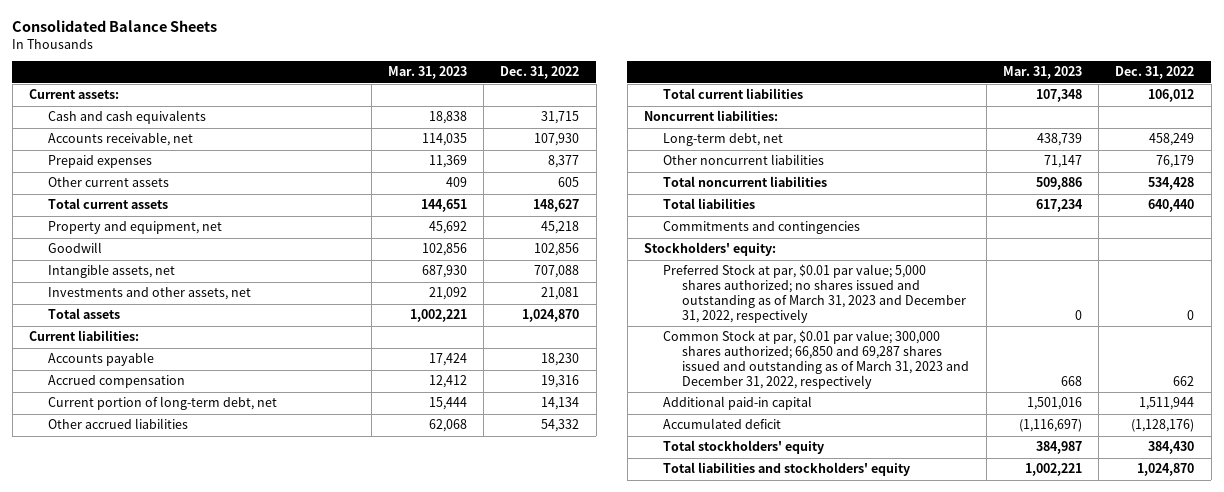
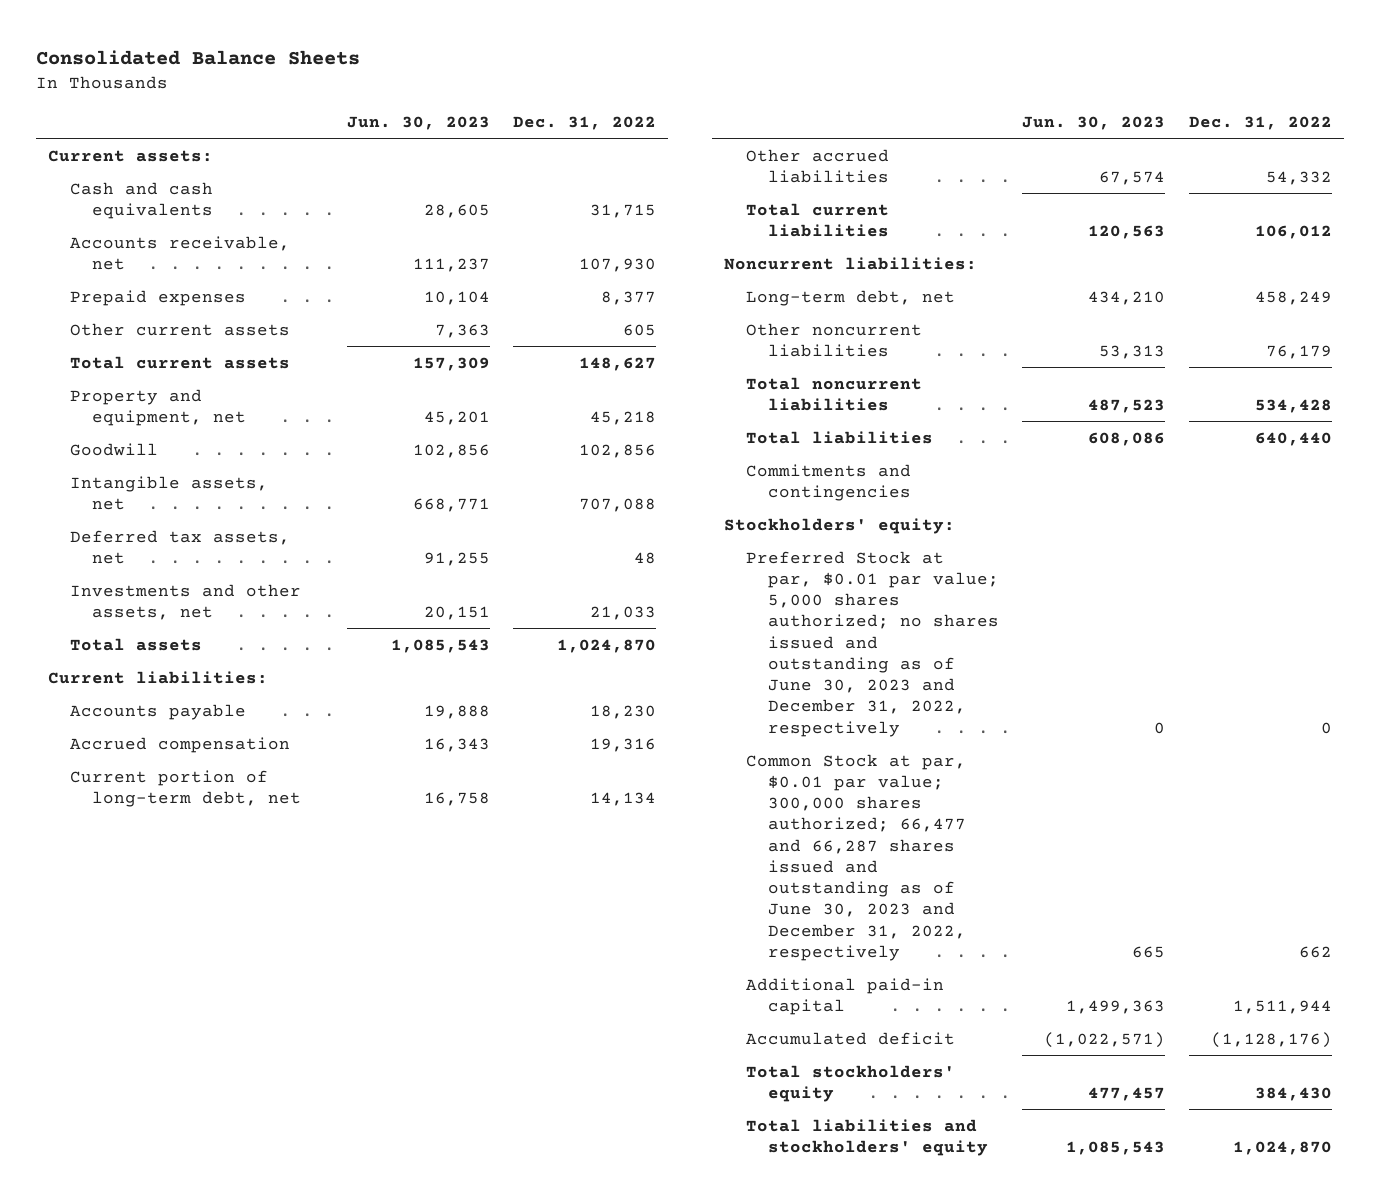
- | Mar. 31, 2023 | Dec. 31, 2022
+ | Jun. 30, 2023 | Dec. 31, 2022
- Investments and other assets, net | 21,092 | 21,081
+ Deferred tax assets, net | 91,255 | 48
+ Investments and other assets, net | 20,151 | 21,033
- Preferred Stock at par, $0.01 par value; 5,000 shares authorized; no shares issued and outstanding as of March 31, 2023 and December 31, 2022, respectively | 0 | 0
- Common Stock at par, $0.01 par value; 300,000 shares authorized; 66,850 and 69,287 shares issued and outstanding as of March 31, 2023 and December 31, 2022, respectively | 668 | 662
+ Preferred Stock at par, $0.01 par value; 5,000 shares authorized; no shares issued and outstanding as of June 30, 2023 and December 31, 2022, respectively | 0 | 0
+ Common Stock at par, $0.01 par value; 300,000 shares authorized; 66,477 and 66,287 shares issued and outstanding as of June 30, 2023 and December 31, 2022, respectively | 665 | 662

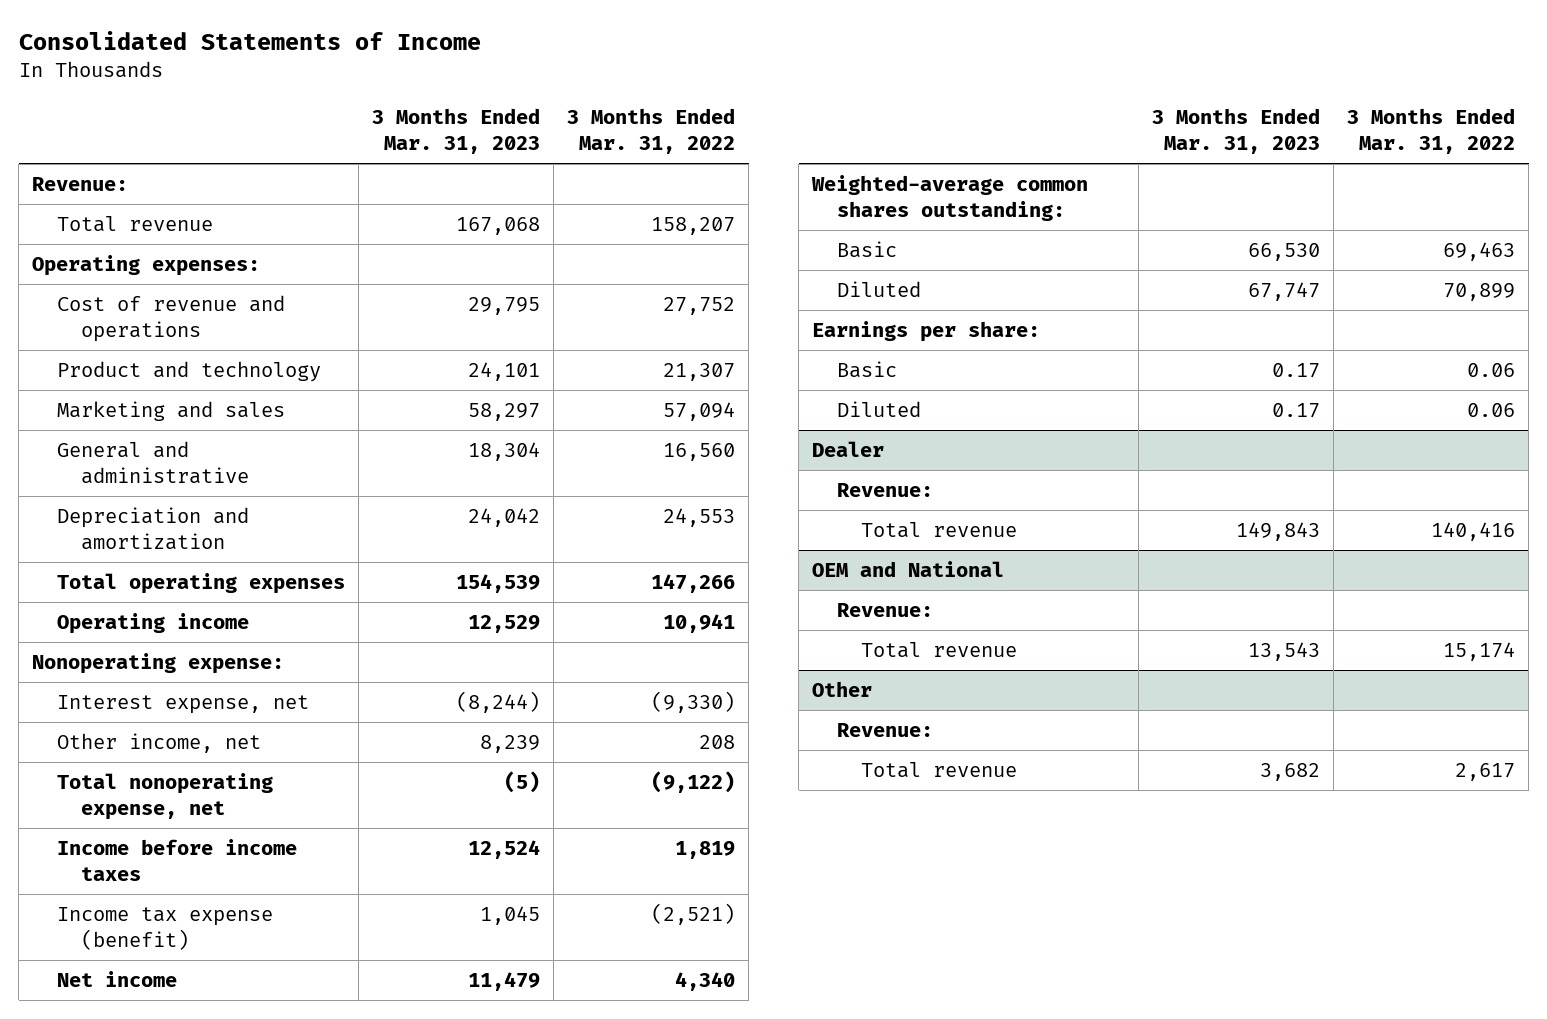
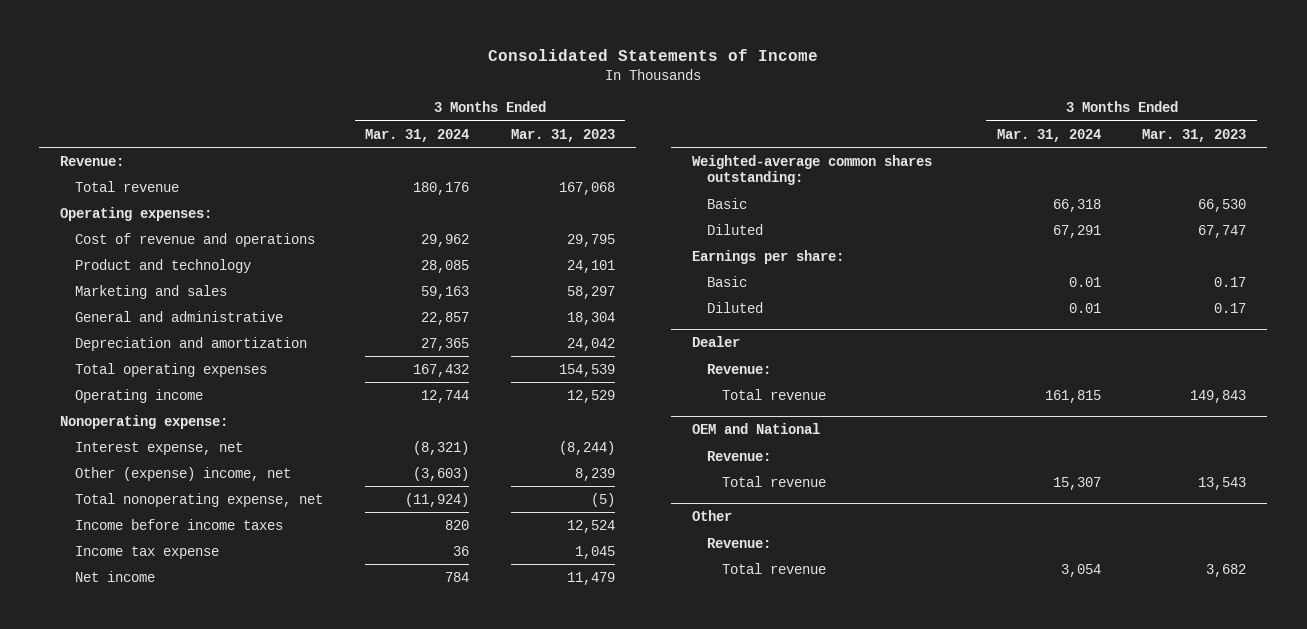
- | 3 Months Ended Mar. 31, 2023 | 3 Months Ended Mar. 31, 2022
+ | 3 Months Ended Mar. 31, 2024 | 3 Months Ended Mar. 31, 2023
- Other income, net | 8,239 | 208
+ Other (expense) income, net | (3,603) | 8,239
- Income tax expense (benefit) | 1,045 | (2,521)
+ Income tax expense | 36 | 1,045

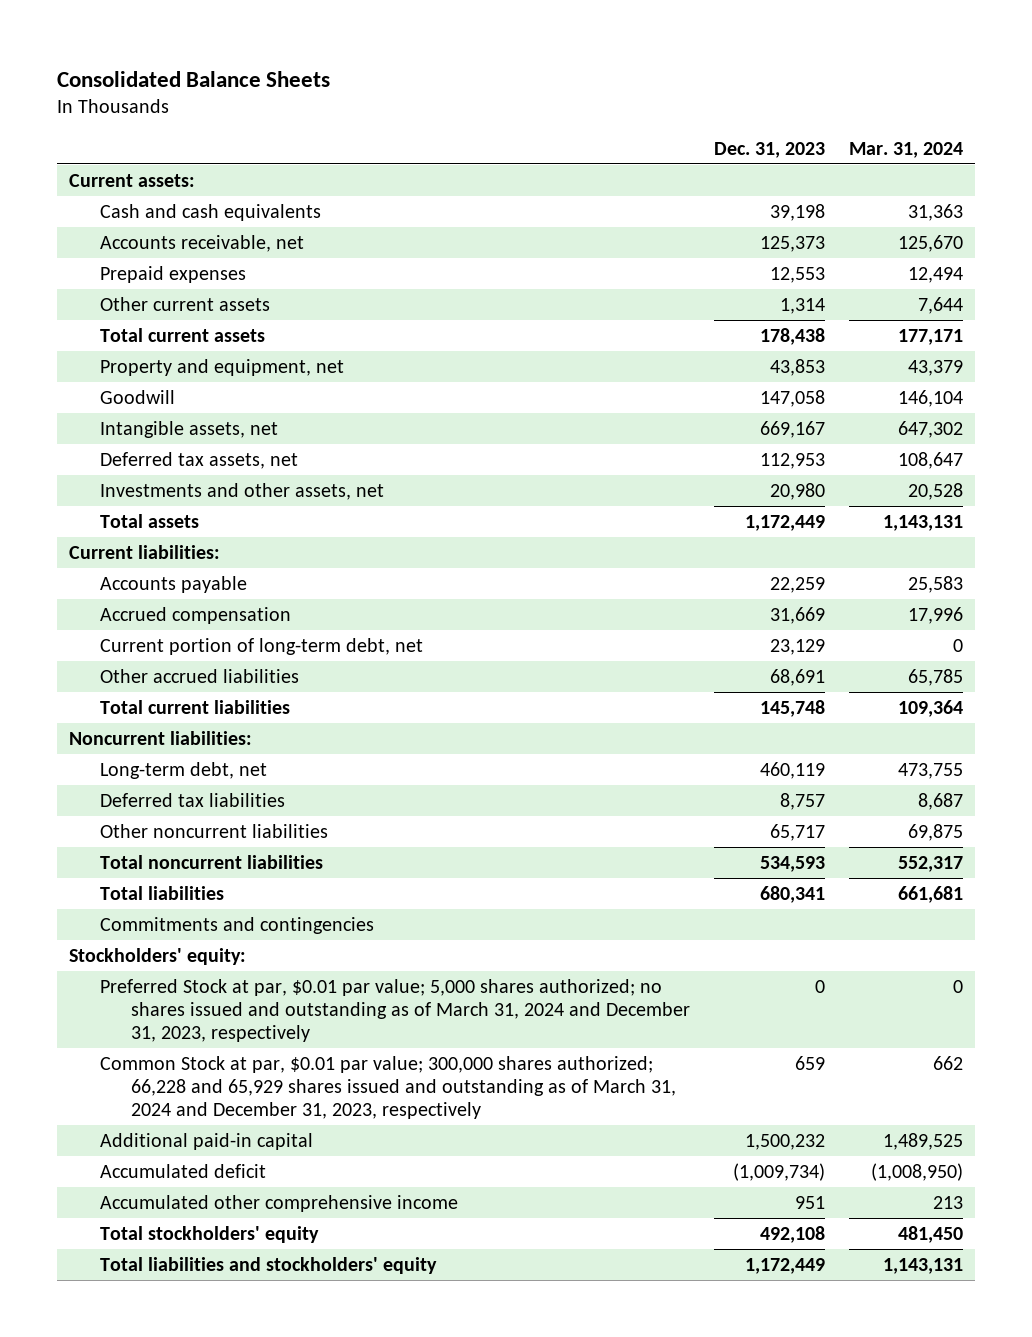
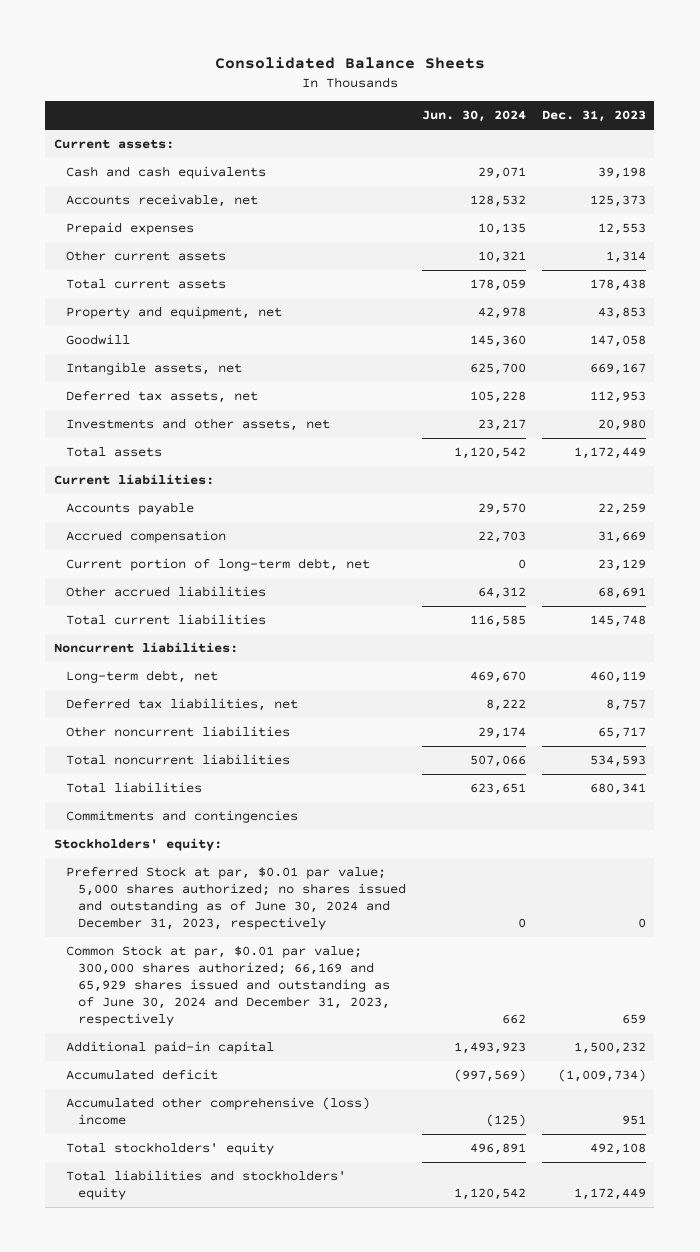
- | Dec. 31, 2023 | Mar. 31, 2024
+ | Jun. 30, 2024 | Dec. 31, 2023
- Deferred tax liabilities | 8,757 | 8,687
+ Deferred tax liabilities, net | 8,222 | 8,757
- Preferred Stock at par, $0.01 par value; 5,000 shares authorized; no shares issued and outstanding as of March 31, 2024 and December 31, 2023, respectively | 0 | 0
- Common Stock at par, $0.01 par value; 300,000 shares authorized; 66,228 and 65,929 shares issued and outstanding as of March 31, 2024 and December 31, 2023, respectively | 659 | 662
+ Preferred Stock at par, $0.01 par value; 5,000 shares authorized; no shares issued and outstanding as of June 30, 2024 and December 31, 2023, respectively | 0 | 0
+ Common Stock at par, $0.01 par value; 300,000 shares authorized; 66,169 and 65,929 shares issued and outstanding as of June 30, 2024 and December 31, 2023, respectively | 662 | 659
- Accumulated other comprehensive income | 951 | 213
+ Accumulated other comprehensive (loss) income | (125) | 951

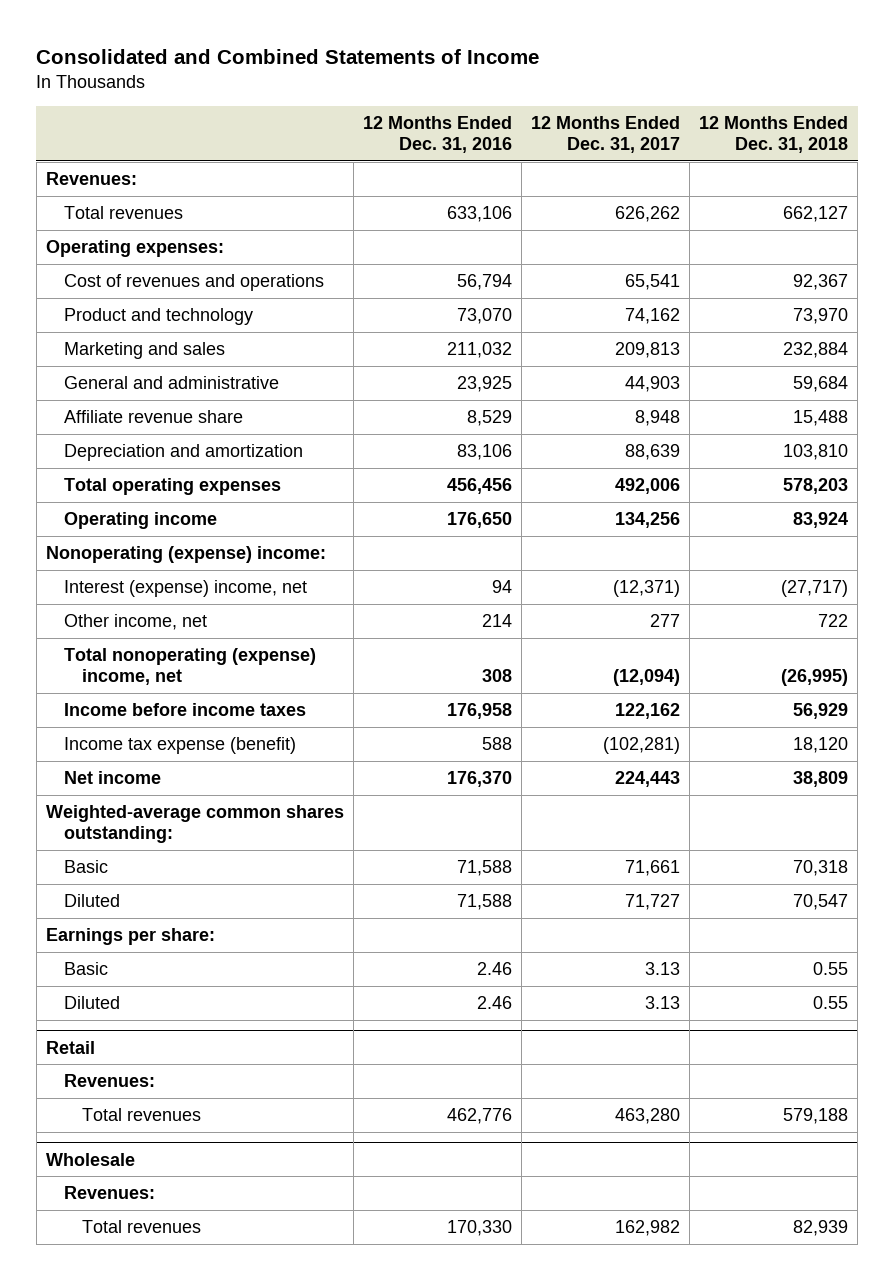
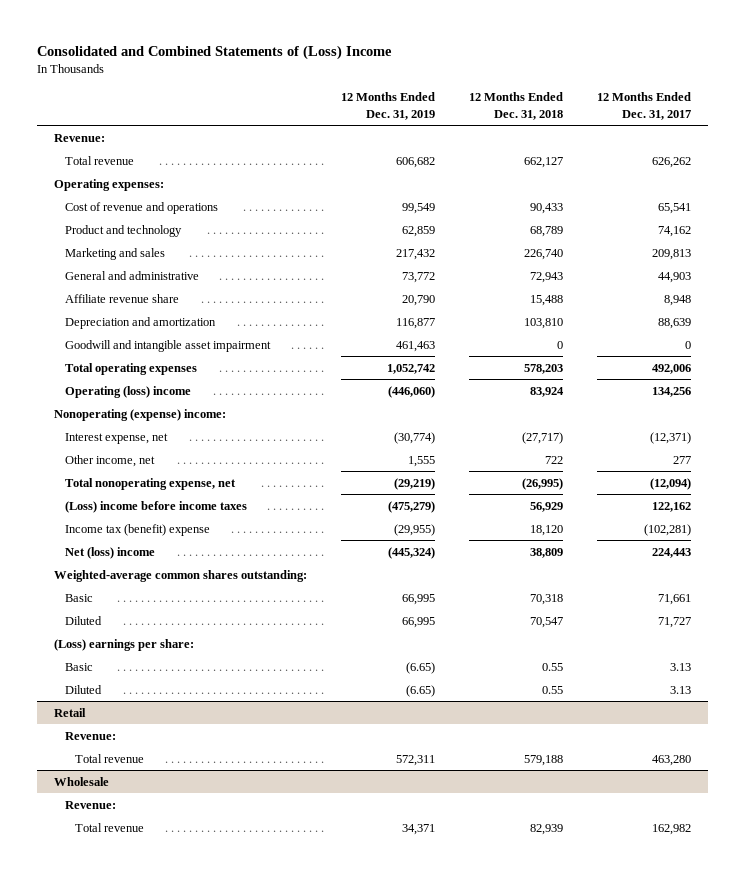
- Consolidated and Combined Statements of Income
+ Consolidated and Combined Statements of (Loss) Income
- | 12 Months Ended Dec. 31, 2016 | 12 Months Ended Dec. 31, 2017 | 12 Months Ended Dec. 31, 2018
+ | 12 Months Ended Dec. 31, 2019 | 12 Months Ended Dec. 31, 2018 | 12 Months Ended Dec. 31, 2017
- Revenues:
- Total revenues | 633,106 | 626,262 | 662,127
+ Revenue:
+ Total revenue | 606,682 | 662,127 | 626,262
- Cost of revenues and operations | 56,794 | 65,541 | 92,367
- Product and technology | 73,070 | 74,162 | 73,970
- Marketing and sales | 211,032 | 209,813 | 232,884
- General and administrative | 23,925 | 44,903 | 59,684
+ Cost of revenue and operations | 99,549 | 90,433 | 65,541
+ Product and technology | 62,859 | 68,789 | 74,162
+ Marketing and sales | 217,432 | 226,740 | 209,813
+ General and administrative | 73,772 | 72,943 | 44,903
+ Goodwill and intangible asset impairment | 461,463 | 0 | 0
- Operating income | 176,650 | 134,256 | 83,924
+ Operating (loss) income | (446,060) | 83,924 | 134,256
- Interest (expense) income, net | 94 | (12,371) | (27,717)
+ Interest expense, net | (30,774) | (27,717) | (12,371)
- Total nonoperating (expense) income, net | 308 | (12,094) | (26,995)
- Income before income taxes | 176,958 | 122,162 | 56,929
- Income tax expense (benefit) | 588 | (102,281) | 18,120
- Net income | 176,370 | 224,443 | 38,809
+ Total nonoperating expense, net | (29,219) | (26,995) | (12,094)
+ (Loss) income before income taxes | (475,279) | 56,929 | 122,162
+ Income tax (benefit) expense | (29,955) | 18,120 | (102,281)
+ Net (loss) income | (445,324) | 38,809 | 224,443
- Earnings per share:
+ (Loss) earnings per share:
@ Retail
- Revenues:
- Total revenues | 462,776 | 463,280 | 579,188
+ Revenue:
+ Total revenue | 572,311 | 579,188 | 463,280
@ Wholesale
- Revenues:
- Total revenues | 170,330 | 162,982 | 82,939
+ Revenue:
+ Total revenue | 34,371 | 82,939 | 162,982

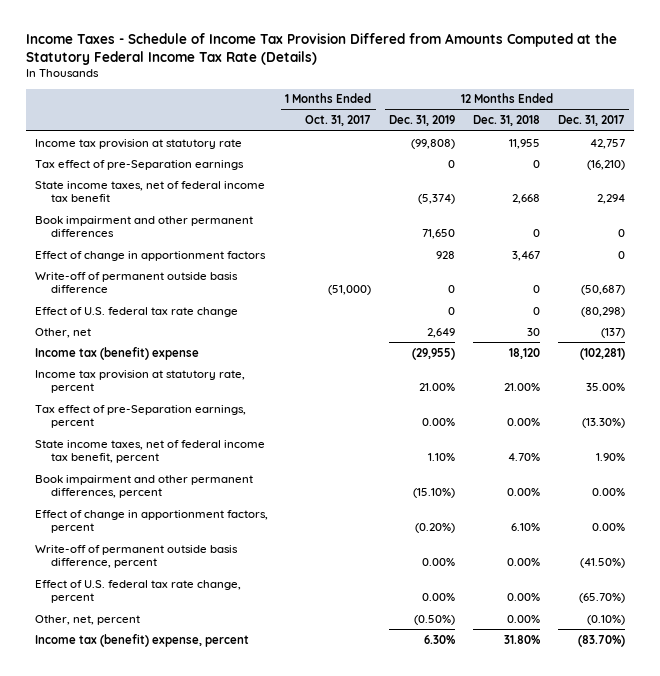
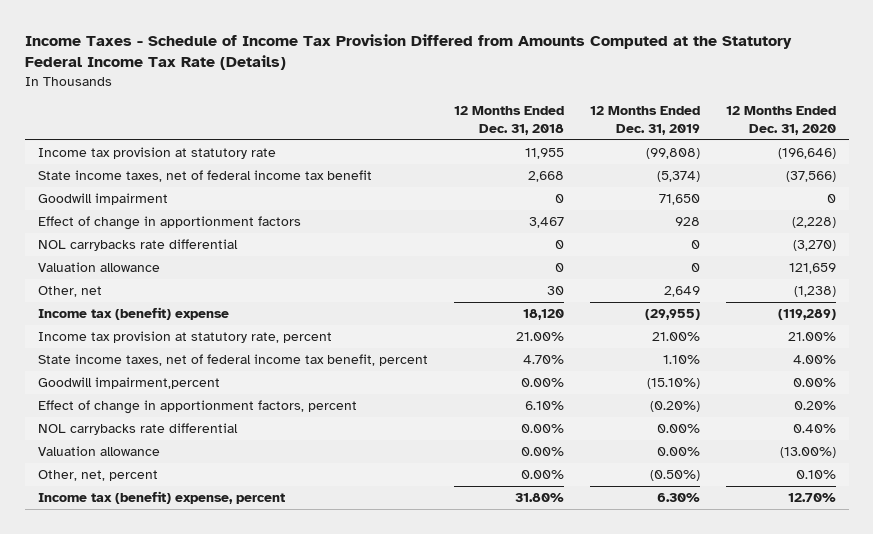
- | 1 Months Ended Oct. 31, 2017 | 12 Months Ended Dec. 31, 2019 | 12 Months Ended Dec. 31, 2018 | 12 Months Ended Dec. 31, 2017
+ | 12 Months Ended Dec. 31, 2018 | 12 Months Ended Dec. 31, 2019 | 12 Months Ended Dec. 31, 2020
- Tax effect of pre-Separation earnings | | 0 | 0 | (16,210)
- Book impairment and other permanent differences | | 71,650 | 0 | 0
+ Goodwill impairment | 0 | 71,650 | 0
- Write-off of permanent outside basis difference | (51,000) | 0 | 0 | (50,687)
- Effect of U.S. federal tax rate change | | 0 | 0 | (80,298)
+ NOL carrybacks rate differential | 0 | 0 | (3,270)
+ Valuation allowance | 0 | 0 | 121,659
- Tax effect of pre-Separation earnings, percent | | 0.00% | 0.00% | (13.30%)
- Book impairment and other permanent differences, percent | | (15.10%) | 0.00% | 0.00%
+ Goodwill impairment,percent | 0.00% | (15.10%) | 0.00%
- Write-off of permanent outside basis difference, percent | | 0.00% | 0.00% | (41.50%)
- Effect of U.S. federal tax rate change, percent | | 0.00% | 0.00% | (65.70%)
+ NOL carrybacks rate differential | 0.00% | 0.00% | 0.40%
+ Valuation allowance | 0.00% | 0.00% | (13.00%)

